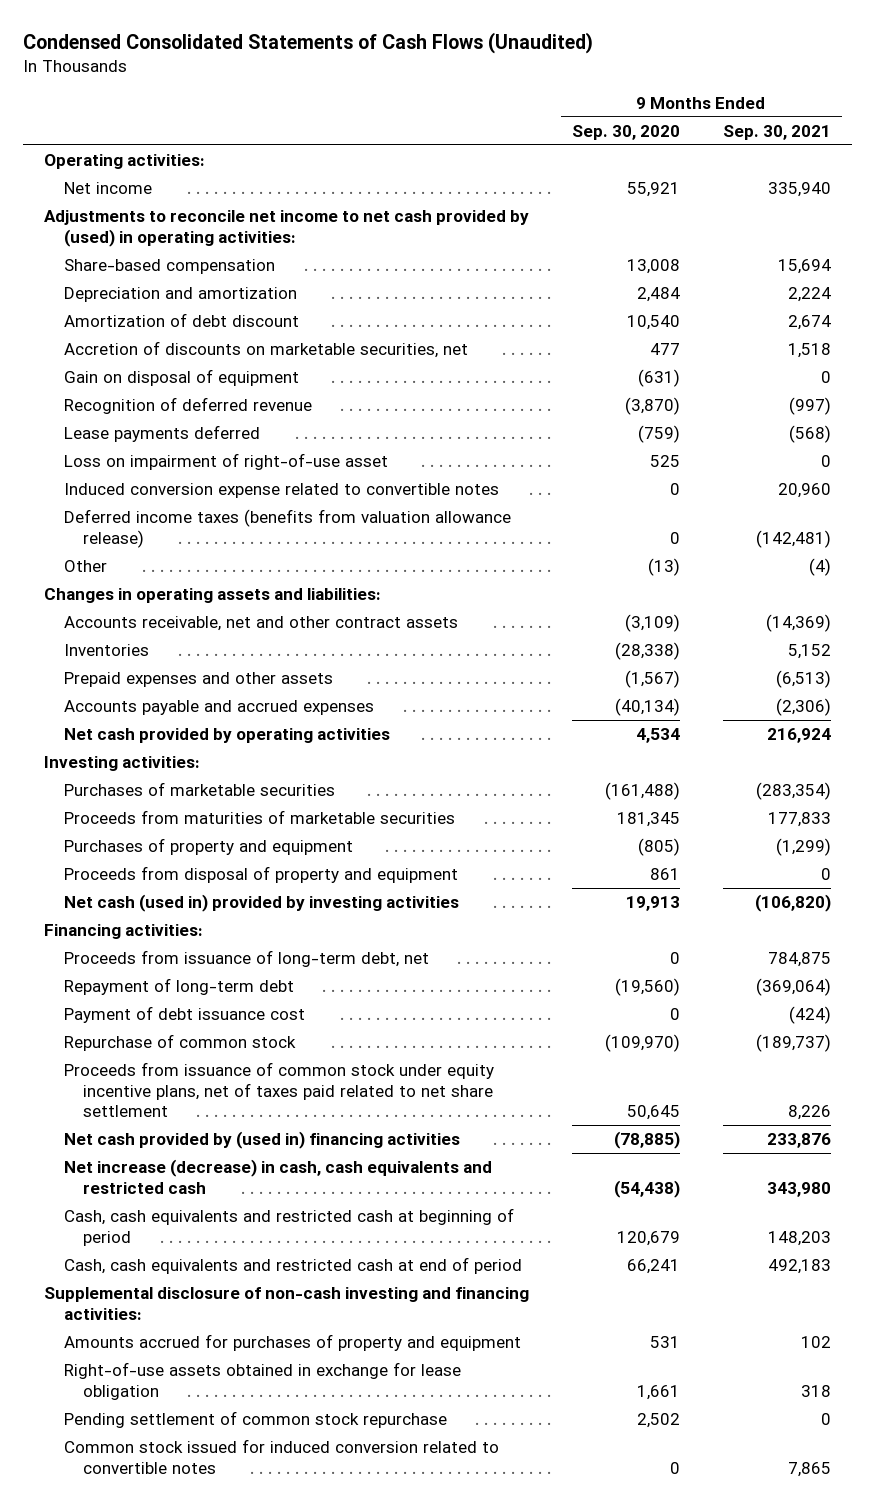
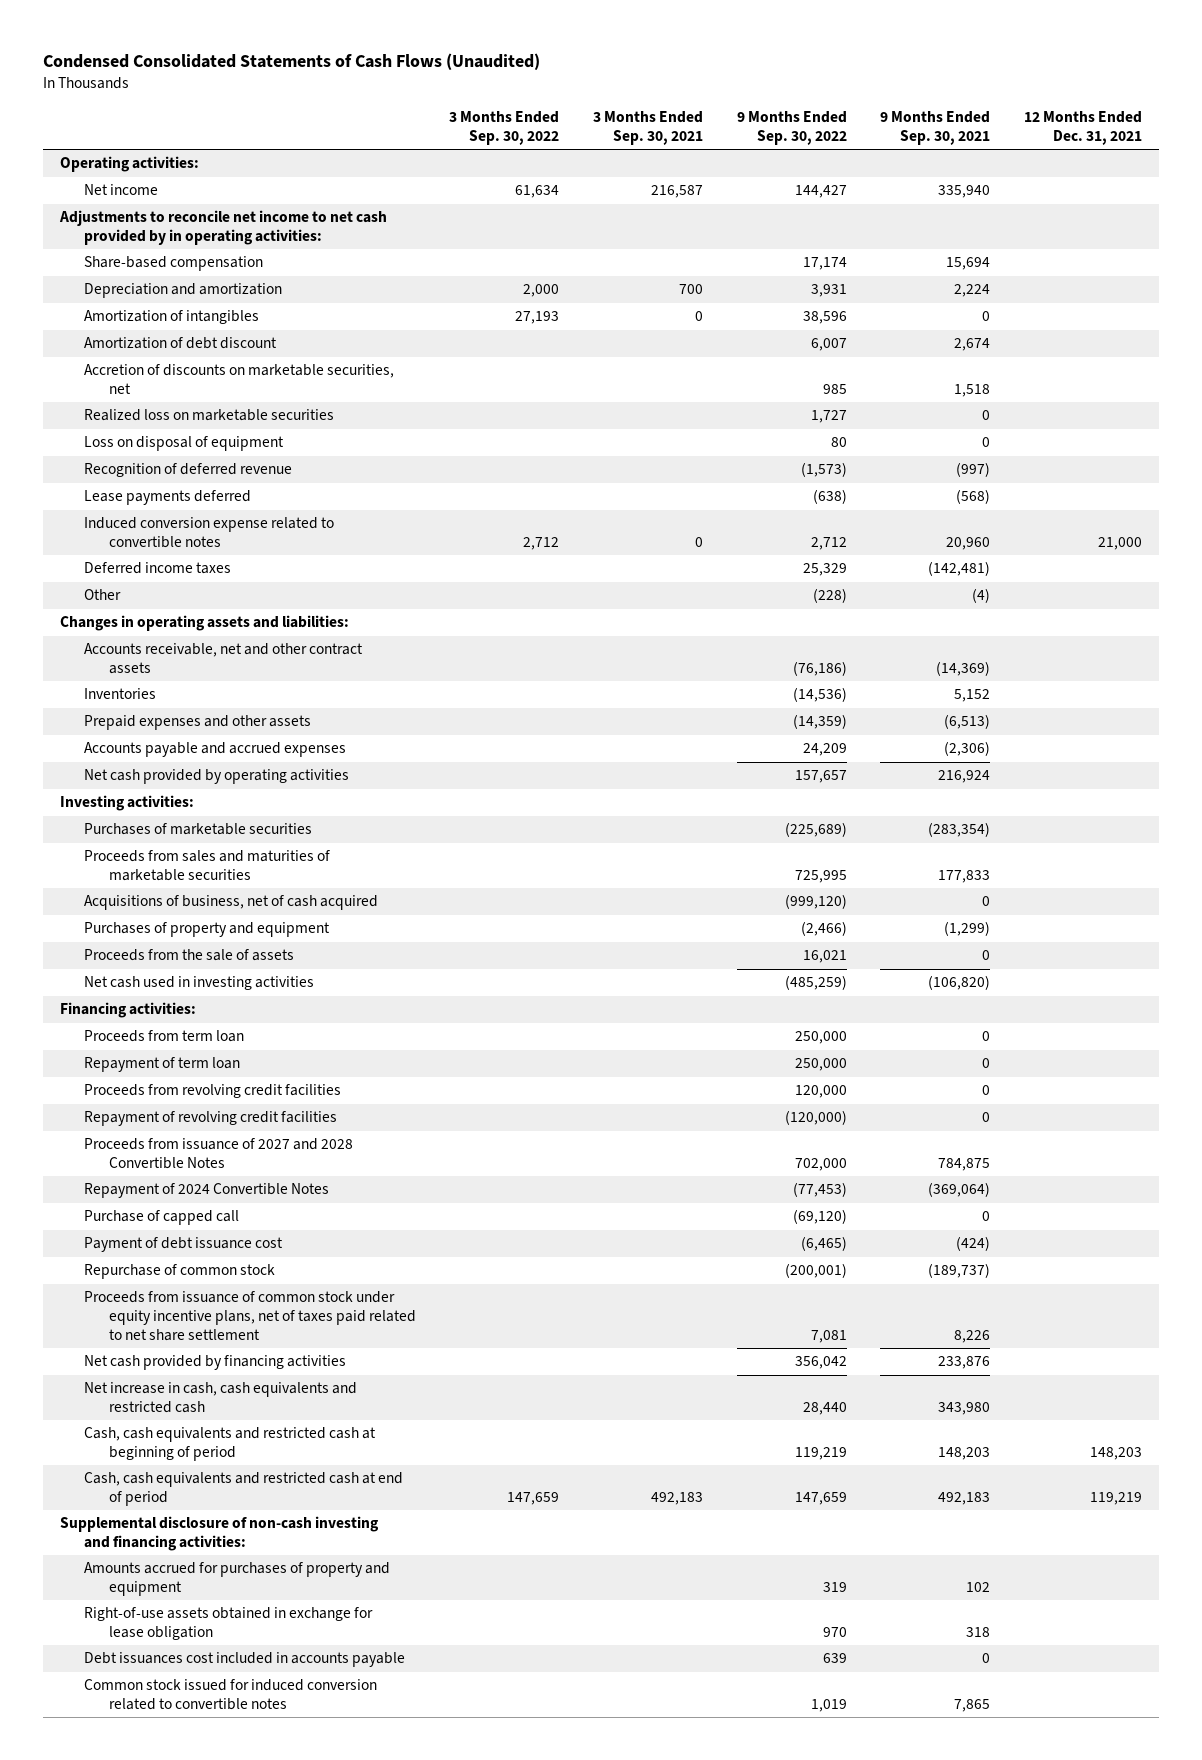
- | 9 Months Ended Sep. 30, 2020 | 9 Months Ended Sep. 30, 2021
+ | 3 Months Ended Sep. 30, 2022 | 3 Months Ended Sep. 30, 2021 | 9 Months Ended Sep. 30, 2022 | 9 Months Ended Sep. 30, 2021 | 12 Months Ended Dec. 31, 2021
- Adjustments to reconcile net income to net cash provided by (used) in operating activities:
+ Adjustments to reconcile net income to net cash provided by in operating activities:
+ Amortization of intangibles | 27,193 | 0 | 38,596 | 0 |
- Gain on disposal of equipment | (631) | 0
+ Realized loss on marketable securities | | | 1,727 | 0 |
+ Loss on disposal of equipment | | | 80 | 0 |
- Loss on impairment of right-of-use asset | 525 | 0
- Deferred income taxes (benefits from valuation allowance release) | 0 | (142,481)
+ Deferred income taxes | | | 25,329 | (142,481) |
- Proceeds from maturities of marketable securities | 181,345 | 177,833
+ Proceeds from sales and maturities of marketable securities | | | 725,995 | 177,833 |
+ Acquisitions of business, net of cash acquired | | | (999,120) | 0 |
- Proceeds from disposal of property and equipment | 861 | 0
- Net cash (used in) provided by investing activities | 19,913 | (106,820)
+ Proceeds from the sale of assets | | | 16,021 | 0 |
+ Net cash used in investing activities | | | (485,259) | (106,820) |
- Proceeds from issuance of long-term debt, net | 0 | 784,875
- Repayment of long-term debt | (19,560) | (369,064)
+ Proceeds from term loan | | | 250,000 | 0 |
+ Repayment of term loan | | | 250,000 | 0 |
+ Proceeds from revolving credit facilities | | | 120,000 | 0 |
+ Repayment of revolving credit facilities | | | (120,000) | 0 |
+ Proceeds from issuance of 2027 and 2028 Convertible Notes | | | 702,000 | 784,875 |
+ Repayment of 2024 Convertible Notes | | | (77,453) | (369,064) |
+ Purchase of capped call | | | (69,120) | 0 |
- Net cash provided by (used in) financing activities | (78,885) | 233,876
- Net increase (decrease) in cash, cash equivalents and restricted cash | (54,438) | 343,980
+ Net cash provided by financing activities | | | 356,042 | 233,876 |
+ Net increase in cash, cash equivalents and restricted cash | | | 28,440 | 343,980 |
- Pending settlement of common stock repurchase | 2,502 | 0
+ Debt issuances cost included in accounts payable | | | 639 | 0 |

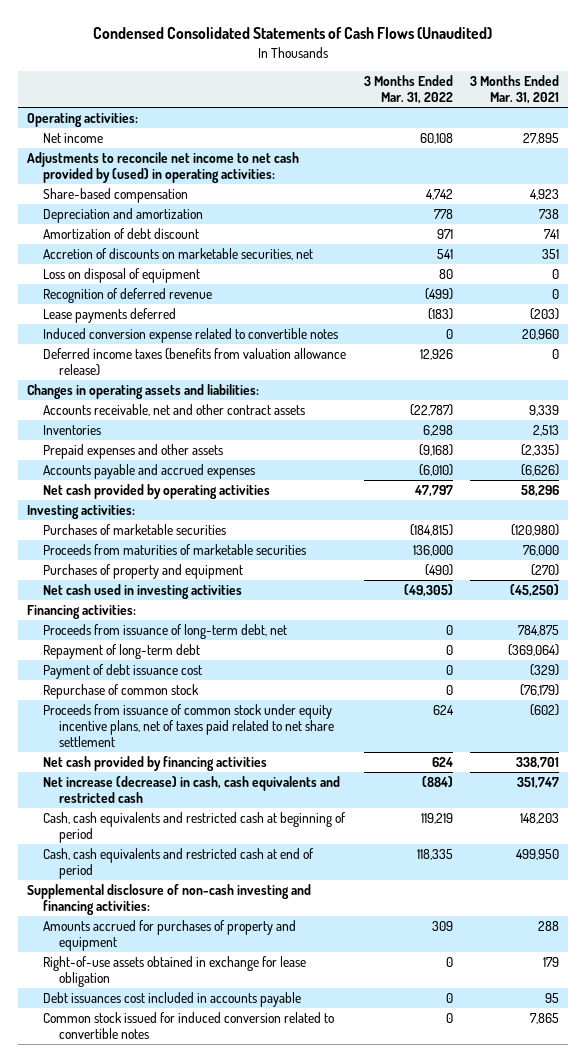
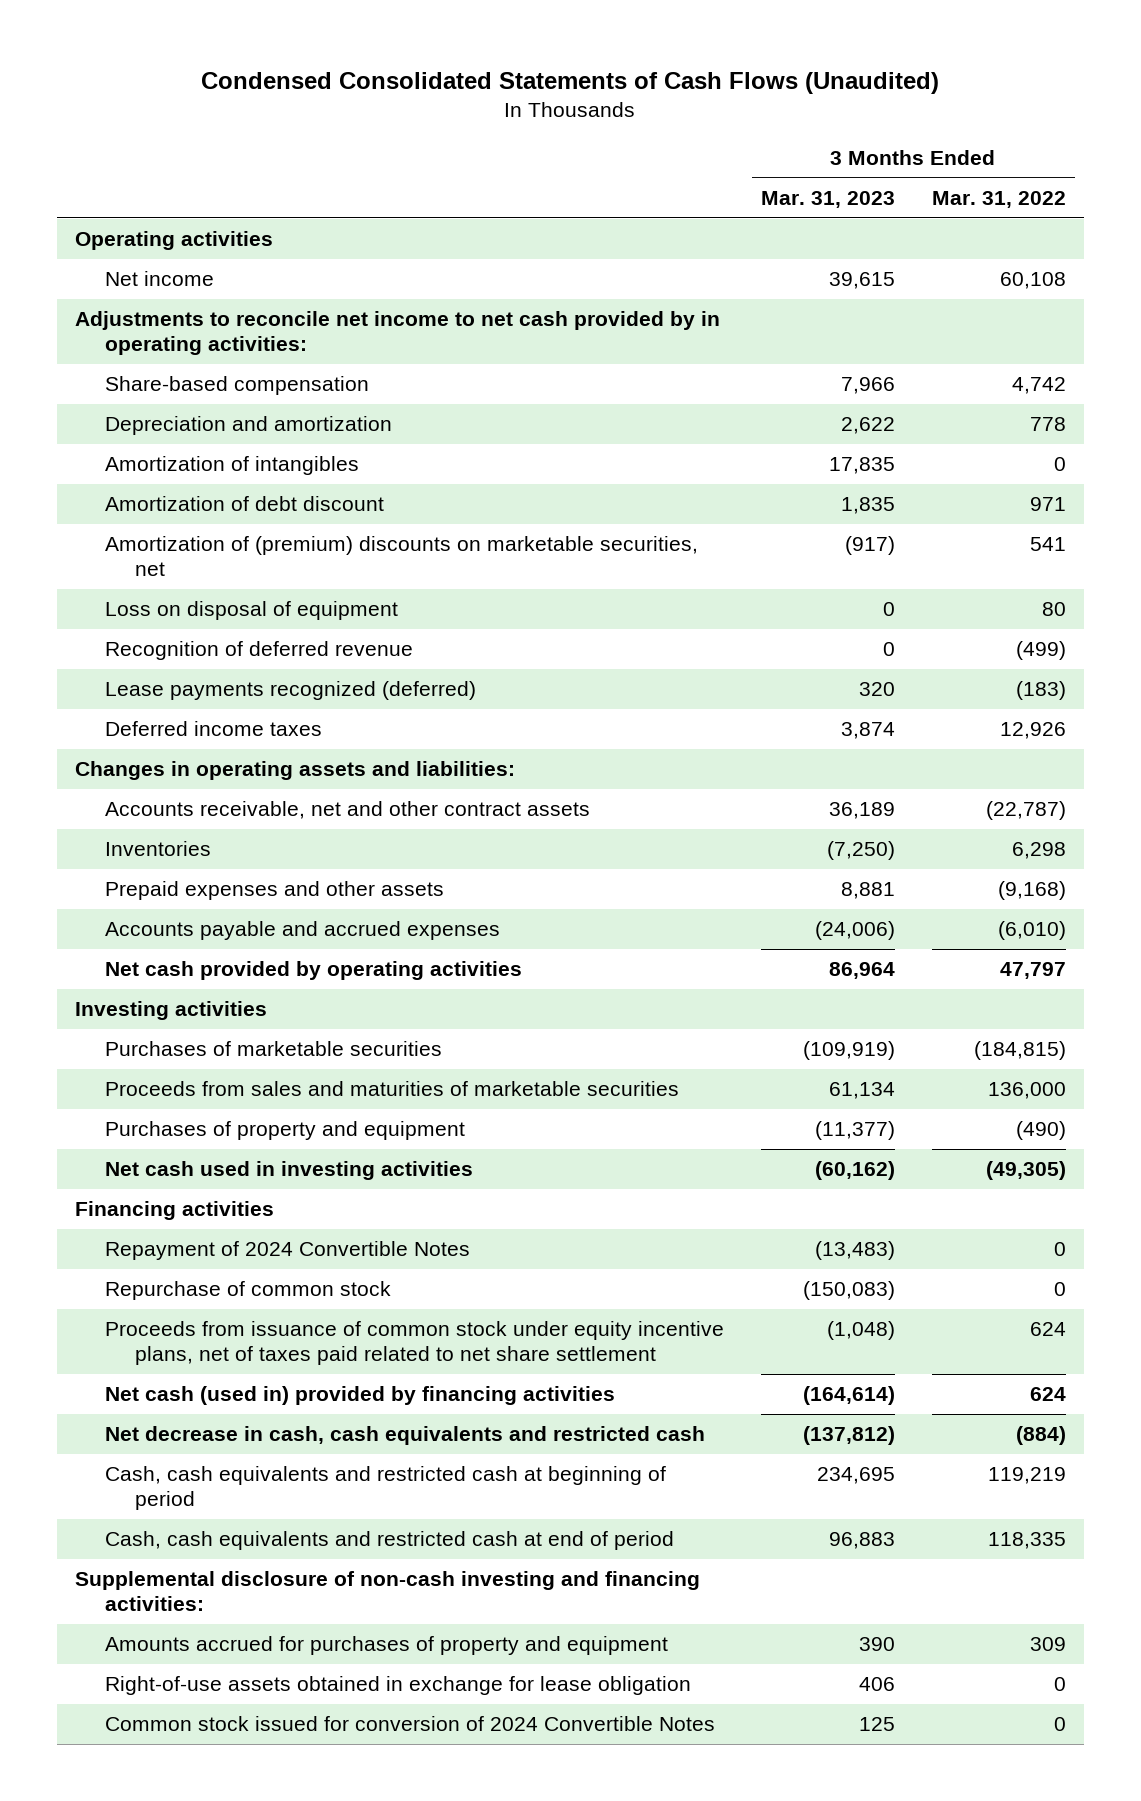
- | 3 Months Ended Mar. 31, 2022 | 3 Months Ended Mar. 31, 2021
+ | 3 Months Ended Mar. 31, 2023 | 3 Months Ended Mar. 31, 2022
- Operating activities:
+ Operating activities
- Adjustments to reconcile net income to net cash provided by (used) in operating activities:
+ Adjustments to reconcile net income to net cash provided by in operating activities:
+ Amortization of intangibles | 17,835 | 0
- Accretion of discounts on marketable securities, net | 541 | 351
+ Amortization of (premium) discounts on marketable securities, net | (917) | 541
- Lease payments deferred | (183) | (203)
- Induced conversion expense related to convertible notes | 0 | 20,960
- Deferred income taxes (benefits from valuation allowance release) | 12,926 | 0
+ Lease payments recognized (deferred) | 320 | (183)
+ Deferred income taxes | 3,874 | 12,926
- Investing activities:
+ Investing activities
- Proceeds from maturities of marketable securities | 136,000 | 76,000
+ Proceeds from sales and maturities of marketable securities | 61,134 | 136,000
- Financing activities:
- Proceeds from issuance of long-term debt, net | 0 | 784,875
- Repayment of long-term debt | 0 | (369,064)
- Payment of debt issuance cost | 0 | (329)
+ Financing activities
+ Repayment of 2024 Convertible Notes | (13,483) | 0
- Net cash provided by financing activities | 624 | 338,701
- Net increase (decrease) in cash, cash equivalents and restricted cash | (884) | 351,747
+ Net cash (used in) provided by financing activities | (164,614) | 624
+ Net decrease in cash, cash equivalents and restricted cash | (137,812) | (884)
- Debt issuances cost included in accounts payable | 0 | 95
- Common stock issued for induced conversion related to convertible notes | 0 | 7,865
+ Common stock issued for conversion of 2024 Convertible Notes | 125 | 0

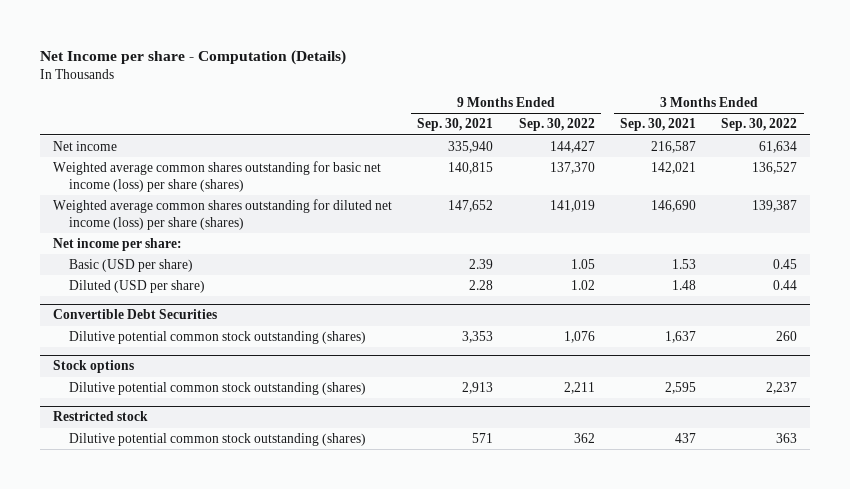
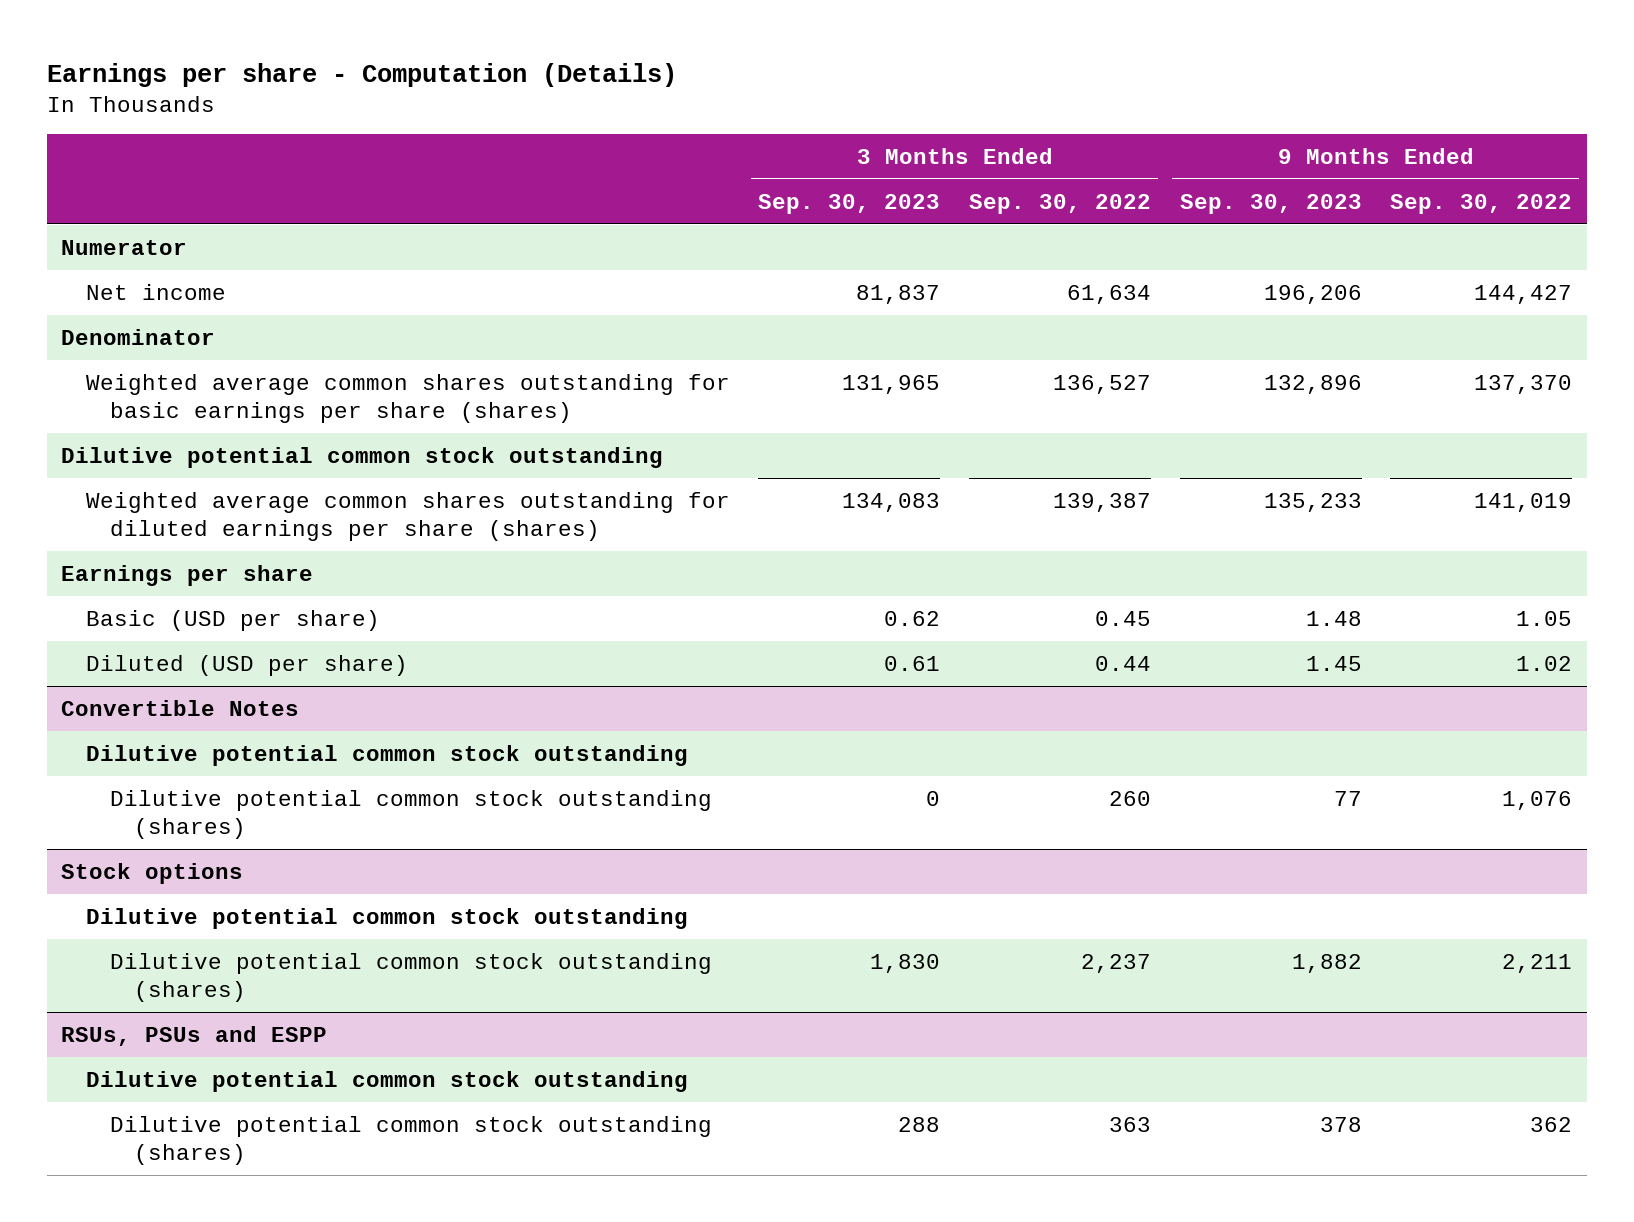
- Net Income per share - Computation (Details)
+ Earnings per share - Computation (Details)
- | 9 Months Ended Sep. 30, 2021 | 9 Months Ended Sep. 30, 2022 | 3 Months Ended Sep. 30, 2021 | 3 Months Ended Sep. 30, 2022
+ | 3 Months Ended Sep. 30, 2023 | 3 Months Ended Sep. 30, 2022 | 9 Months Ended Sep. 30, 2023 | 9 Months Ended Sep. 30, 2022
+ Numerator
- Weighted average common shares outstanding for basic net income (loss) per share (shares) | 140,815 | 137,370 | 142,021 | 136,527
- Weighted average common shares outstanding for diluted net income (loss) per share (shares) | 147,652 | 141,019 | 146,690 | 139,387
- Net income per share:
+ Denominator
+ Weighted average common shares outstanding for basic earnings per share (shares) | 131,965 | 136,527 | 132,896 | 137,370
+ Dilutive potential common stock outstanding
+ Weighted average common shares outstanding for diluted earnings per share (shares) | 134,083 | 139,387 | 135,233 | 141,019
+ Earnings per share
- Convertible Debt Securities
+ Convertible Notes
+ Dilutive potential common stock outstanding
@ Stock options
+ Dilutive potential common stock outstanding
- Restricted stock
+ RSUs, PSUs and ESPP
+ Dilutive potential common stock outstanding

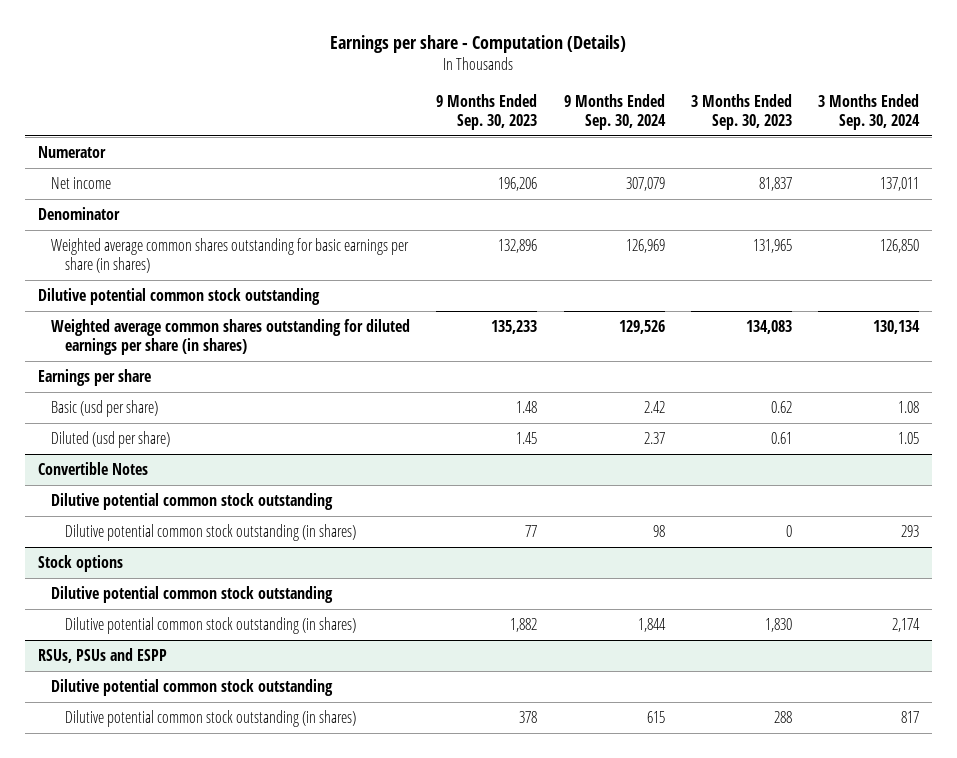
- | 3 Months Ended Sep. 30, 2023 | 3 Months Ended Sep. 30, 2022 | 9 Months Ended Sep. 30, 2023 | 9 Months Ended Sep. 30, 2022
+ | 9 Months Ended Sep. 30, 2023 | 9 Months Ended Sep. 30, 2024 | 3 Months Ended Sep. 30, 2023 | 3 Months Ended Sep. 30, 2024
- Weighted average common shares outstanding for basic earnings per share (shares) | 131,965 | 136,527 | 132,896 | 137,370
+ Weighted average common shares outstanding for basic earnings per share (in shares) | 132,896 | 126,969 | 131,965 | 126,850
- Weighted average common shares outstanding for diluted earnings per share (shares) | 134,083 | 139,387 | 135,233 | 141,019
+ Weighted average common shares outstanding for diluted earnings per share (in shares) | 135,233 | 129,526 | 134,083 | 130,134
- Basic (USD per share) | 0.62 | 0.45 | 1.48 | 1.05
- Diluted (USD per share) | 0.61 | 0.44 | 1.45 | 1.02
+ Basic (usd per share) | 1.48 | 2.42 | 0.62 | 1.08
+ Diluted (usd per share) | 1.45 | 2.37 | 0.61 | 1.05
@ Convertible Notes
- Dilutive potential common stock outstanding (shares) | 0 | 260 | 77 | 1,076
+ Dilutive potential common stock outstanding (in shares) | 77 | 98 | 0 | 293
@ Stock options
- Dilutive potential common stock outstanding (shares) | 1,830 | 2,237 | 1,882 | 2,211
+ Dilutive potential common stock outstanding (in shares) | 1,882 | 1,844 | 1,830 | 2,174
@ RSUs, PSUs and ESPP
- Dilutive potential common stock outstanding (shares) | 288 | 363 | 378 | 362
+ Dilutive potential common stock outstanding (in shares) | 378 | 615 | 288 | 817

